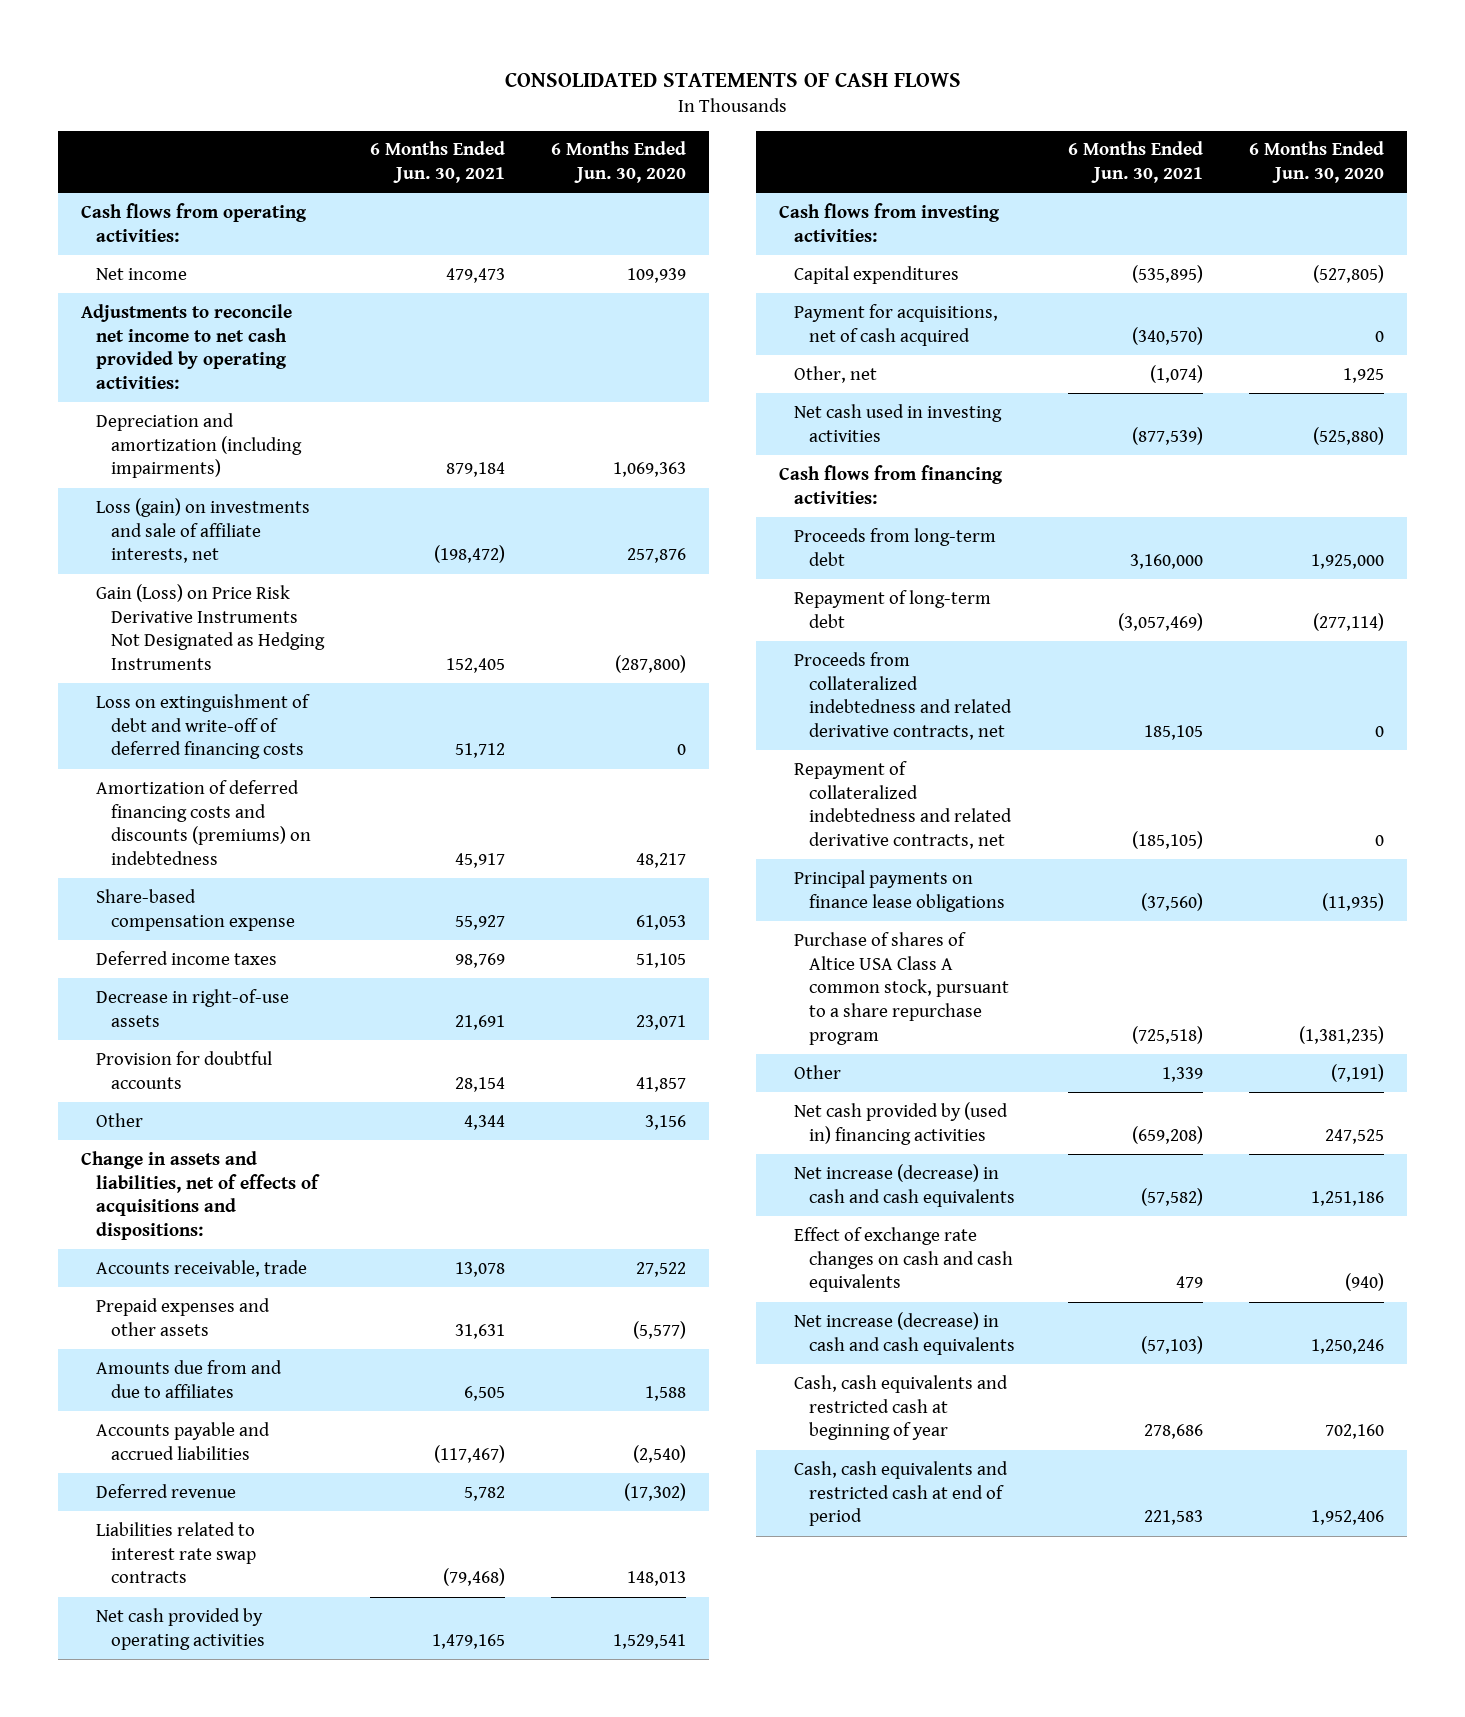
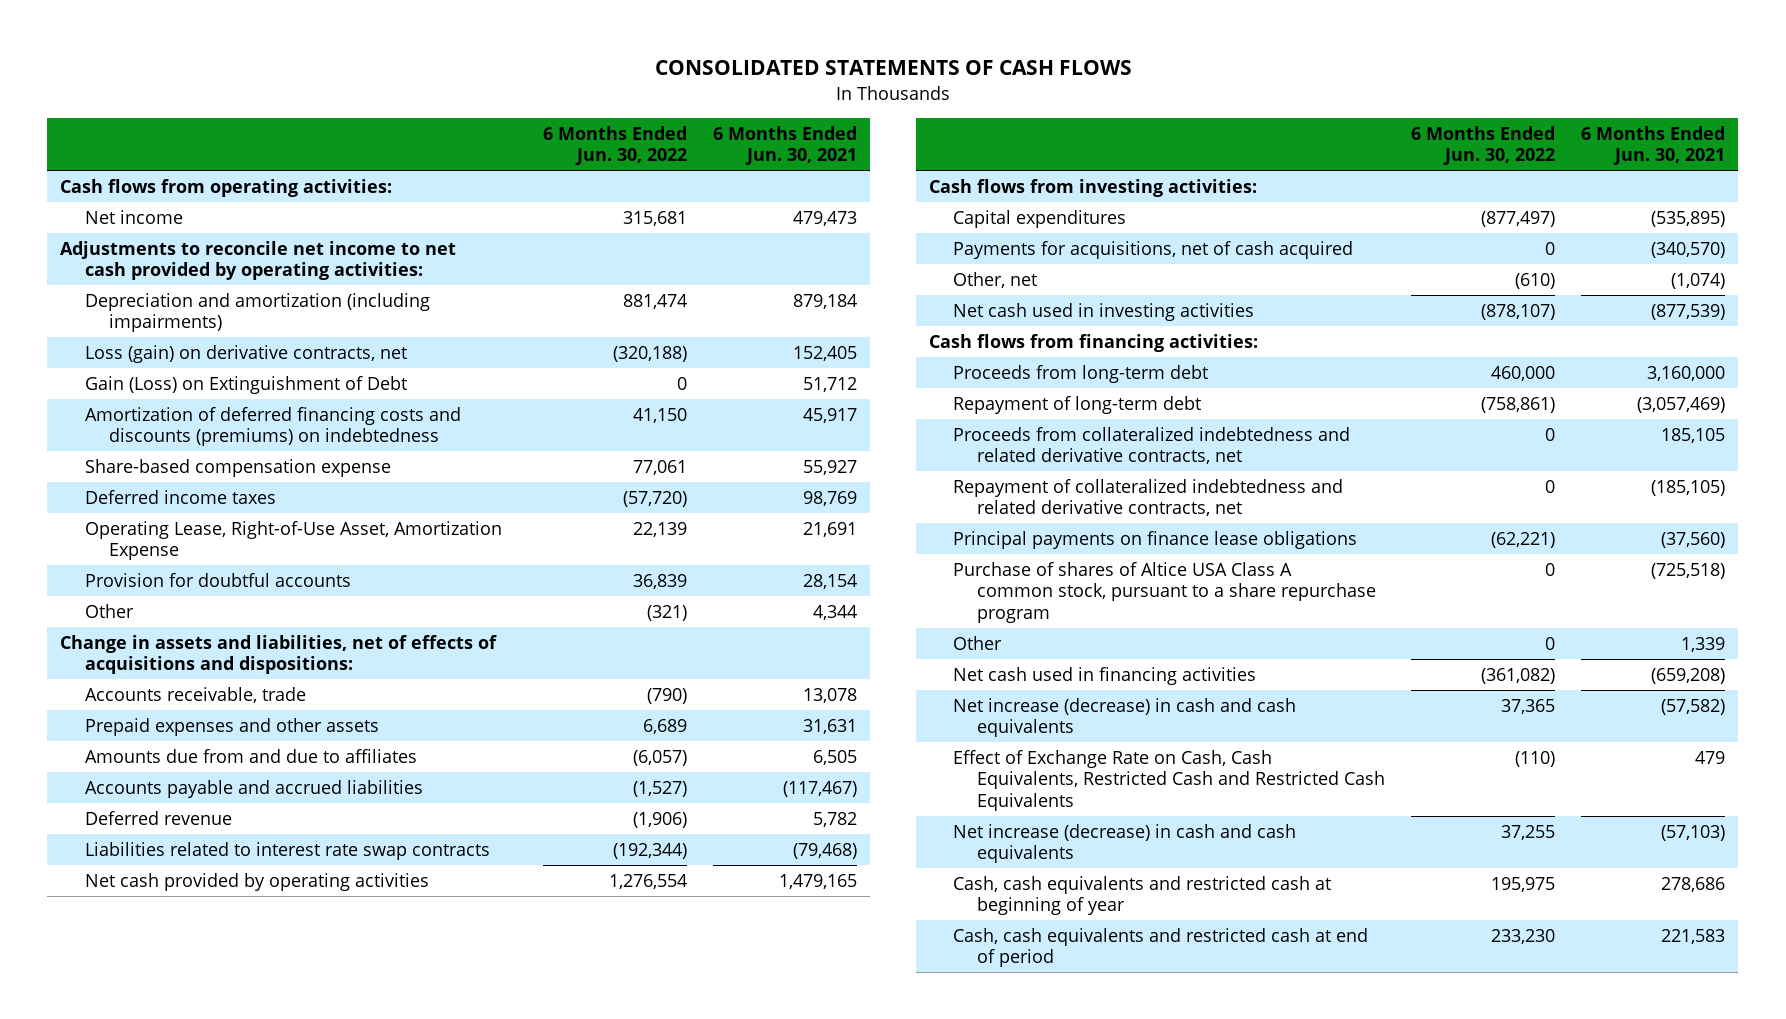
- | 6 Months Ended Jun. 30, 2021 | 6 Months Ended Jun. 30, 2020
+ | 6 Months Ended Jun. 30, 2022 | 6 Months Ended Jun. 30, 2021
- Loss (gain) on investments and sale of affiliate interests, net | (198,472) | 257,876
- Gain (Loss) on Price Risk Derivative Instruments Not Designated as Hedging Instruments | 152,405 | (287,800)
- Loss on extinguishment of debt and write-off of deferred financing costs | 51,712 | 0
+ Loss (gain) on derivative contracts, net | (320,188) | 152,405
+ Gain (Loss) on Extinguishment of Debt | 0 | 51,712
- Decrease in right-of-use assets | 21,691 | 23,071
+ Operating Lease, Right-of-Use Asset, Amortization Expense | 22,139 | 21,691
- Payment for acquisitions, net of cash acquired | (340,570) | 0
+ Payments for acquisitions, net of cash acquired | 0 | (340,570)
- Net cash provided by (used in) financing activities | (659,208) | 247,525
+ Net cash used in financing activities | (361,082) | (659,208)
- Effect of exchange rate changes on cash and cash equivalents | 479 | (940)
+ Effect of Exchange Rate on Cash, Cash Equivalents, Restricted Cash and Restricted Cash Equivalents | (110) | 479

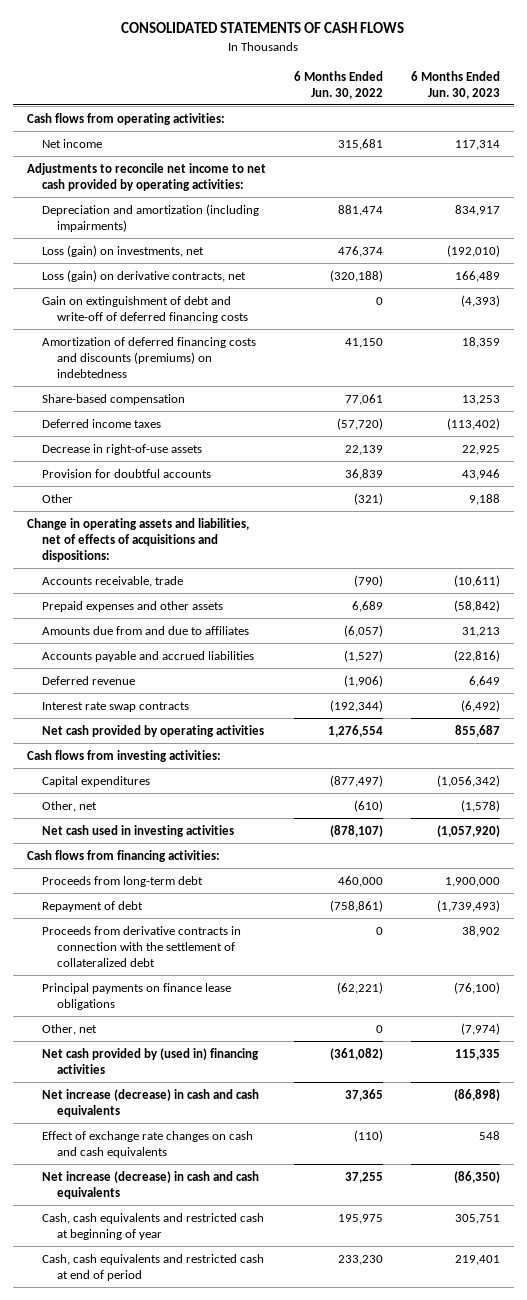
- | 6 Months Ended Jun. 30, 2022 | 6 Months Ended Jun. 30, 2021
+ | 6 Months Ended Jun. 30, 2022 | 6 Months Ended Jun. 30, 2023
+ Loss (gain) on investments, net | 476,374 | (192,010)
- Gain (Loss) on Extinguishment of Debt | 0 | 51,712
+ Gain on extinguishment of debt and write-off of deferred financing costs | 0 | (4,393)
- Share-based compensation expense | 77,061 | 55,927
+ Share-based compensation | 77,061 | 13,253
- Operating Lease, Right-of-Use Asset, Amortization Expense | 22,139 | 21,691
+ Decrease in right-of-use assets | 22,139 | 22,925
- Change in assets and liabilities, net of effects of acquisitions and dispositions:
+ Change in operating assets and liabilities, net of effects of acquisitions and dispositions:
- Liabilities related to interest rate swap contracts | (192,344) | (79,468)
+ Interest rate swap contracts | (192,344) | (6,492)
- Payments for acquisitions, net of cash acquired | 0 | (340,570)
- Repayment of long-term debt | (758,861) | (3,057,469)
- Proceeds from collateralized indebtedness and related derivative contracts, net | 0 | 185,105
- Repayment of collateralized indebtedness and related derivative contracts, net | 0 | (185,105)
+ Repayment of debt | (758,861) | (1,739,493)
+ Proceeds from derivative contracts in connection with the settlement of collateralized debt | 0 | 38,902
- Purchase of shares of Altice USA Class A common stock, pursuant to a share repurchase program | 0 | (725,518)
- Other | 0 | 1,339
- Net cash used in financing activities | (361,082) | (659,208)
+ Other, net | 0 | (7,974)
+ Net cash provided by (used in) financing activities | (361,082) | 115,335
- Effect of Exchange Rate on Cash, Cash Equivalents, Restricted Cash and Restricted Cash Equivalents | (110) | 479
+ Effect of exchange rate changes on cash and cash equivalents | (110) | 548

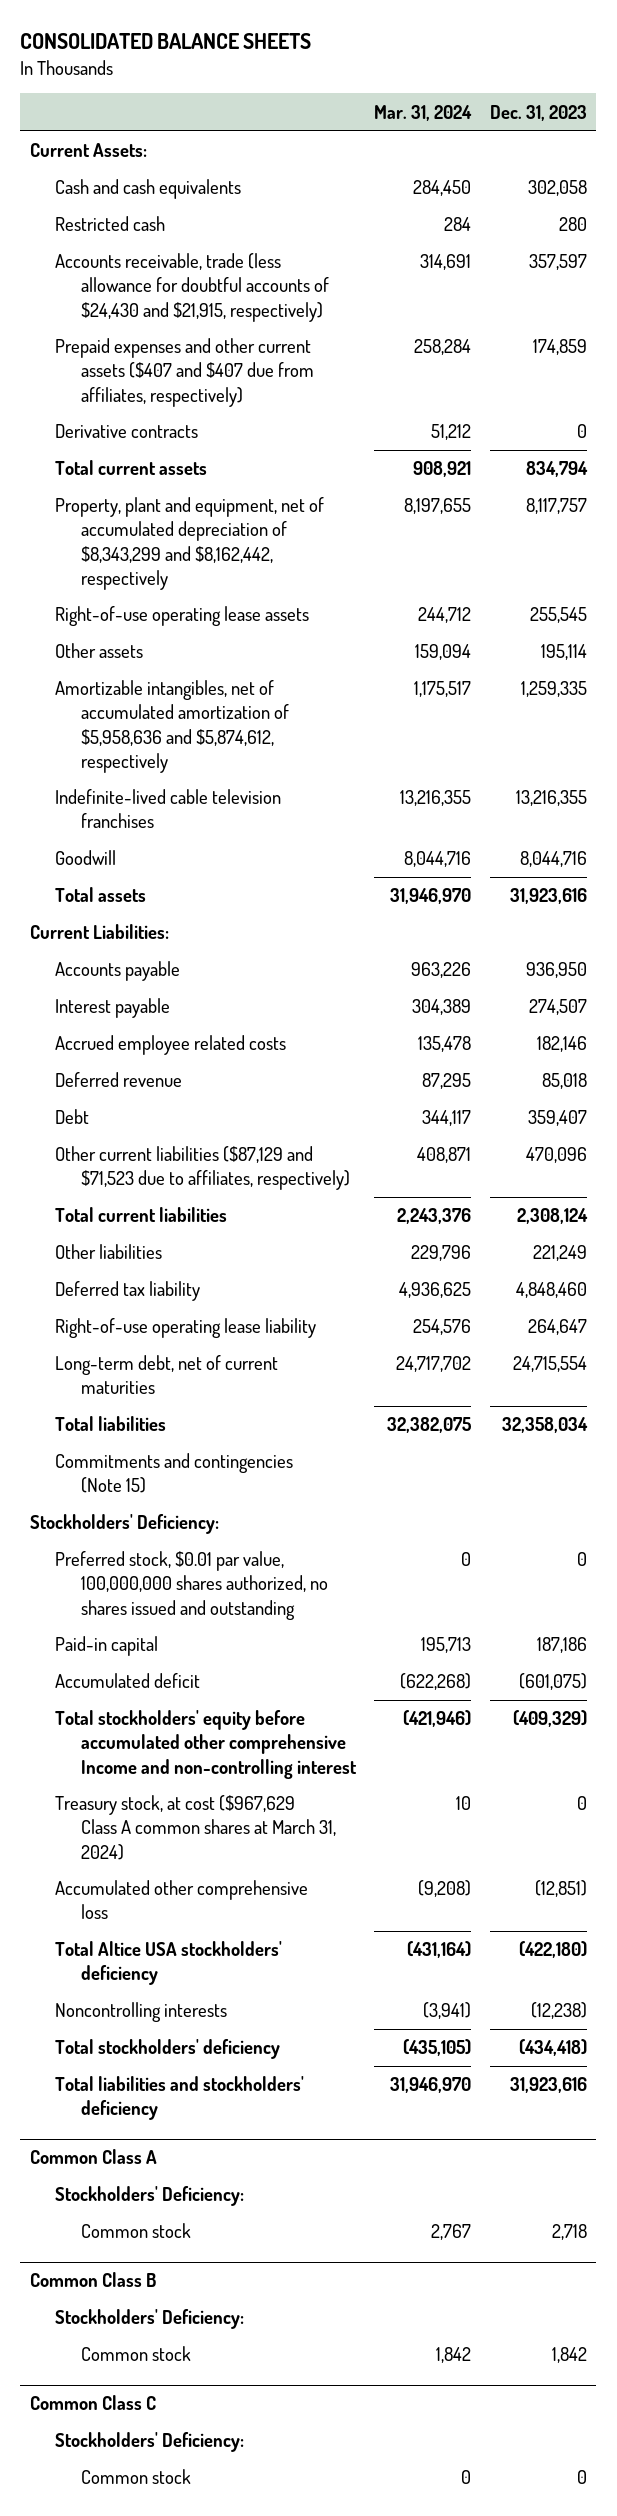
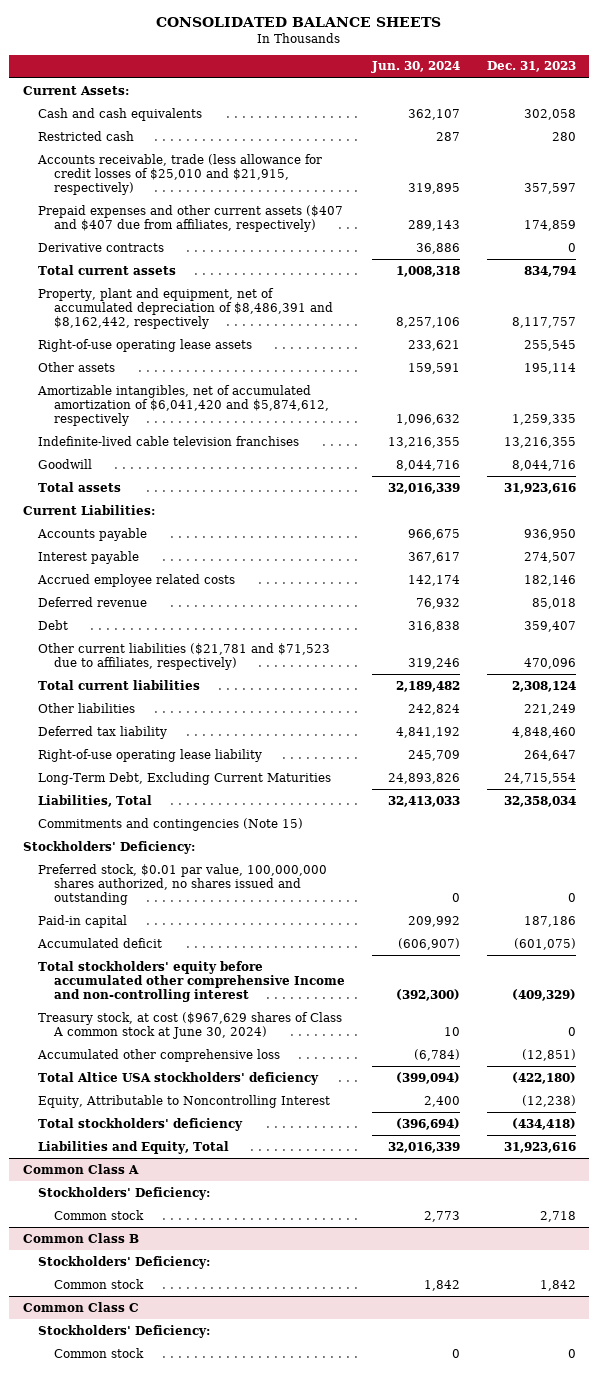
- | Mar. 31, 2024 | Dec. 31, 2023
+ | Jun. 30, 2024 | Dec. 31, 2023
- Accounts receivable, trade (less allowance for doubtful accounts of $24,430 and $21,915, respectively) | 314,691 | 357,597
+ Accounts receivable, trade (less allowance for credit losses of $25,010 and $21,915, respectively) | 319,895 | 357,597
- Property, plant and equipment, net of accumulated depreciation of $8,343,299 and $8,162,442, respectively | 8,197,655 | 8,117,757
+ Property, plant and equipment, net of accumulated depreciation of $8,486,391 and $8,162,442, respectively | 8,257,106 | 8,117,757
- Amortizable intangibles, net of accumulated amortization of $5,958,636 and $5,874,612, respectively | 1,175,517 | 1,259,335
+ Amortizable intangibles, net of accumulated amortization of $6,041,420 and $5,874,612, respectively | 1,096,632 | 1,259,335
- Other current liabilities ($87,129 and $71,523 due to affiliates, respectively) | 408,871 | 470,096
+ Other current liabilities ($21,781 and $71,523 due to affiliates, respectively) | 319,246 | 470,096
- Long-term debt, net of current maturities | 24,717,702 | 24,715,554
- Total liabilities | 32,382,075 | 32,358,034
+ Long-Term Debt, Excluding Current Maturities | 24,893,826 | 24,715,554
+ Liabilities, Total | 32,413,033 | 32,358,034
- Treasury stock, at cost ($967,629 Class A common shares at March 31, 2024) | 10 | 0
+ Treasury stock, at cost ($967,629 shares of Class A common stock at June 30, 2024) | 10 | 0
- Noncontrolling interests | (3,941) | (12,238)
+ Equity, Attributable to Noncontrolling Interest | 2,400 | (12,238)
- Total liabilities and stockholders' deficiency | 31,946,970 | 31,923,616
+ Liabilities and Equity, Total | 32,016,339 | 31,923,616

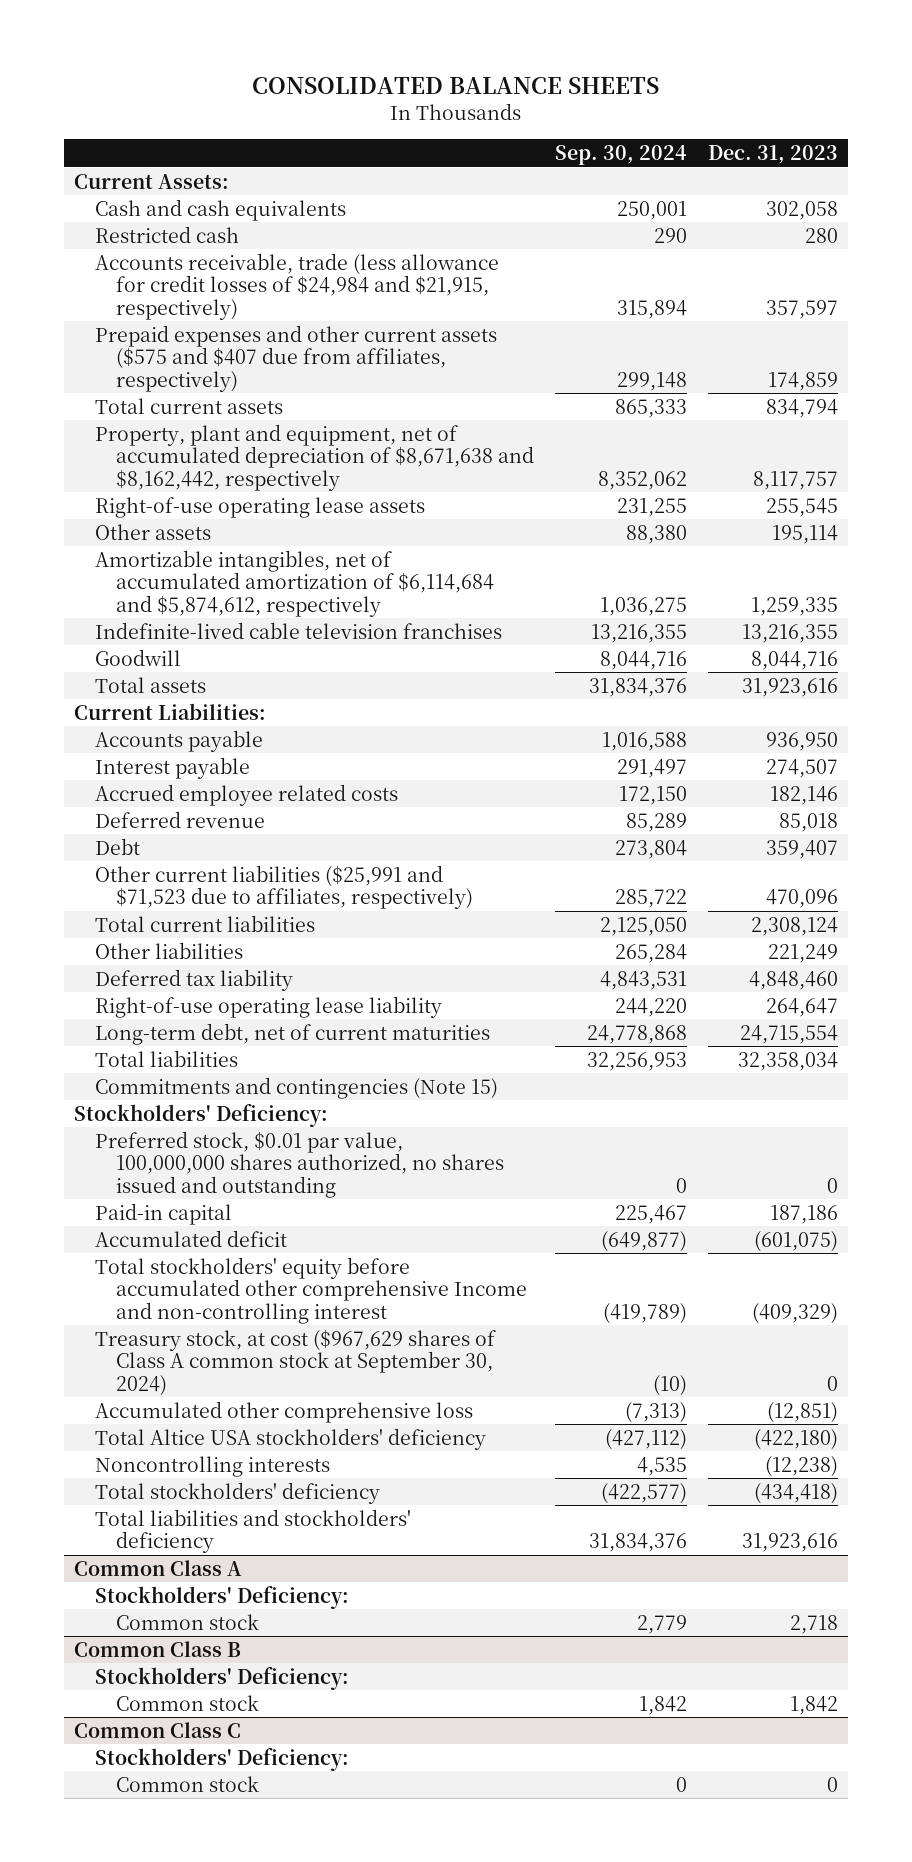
- | Jun. 30, 2024 | Dec. 31, 2023
+ | Sep. 30, 2024 | Dec. 31, 2023
- Accounts receivable, trade (less allowance for credit losses of $25,010 and $21,915, respectively) | 319,895 | 357,597
- Prepaid expenses and other current assets ($407 and $407 due from affiliates, respectively) | 289,143 | 174,859
- Derivative contracts | 36,886 | 0
+ Accounts receivable, trade (less allowance for credit losses of $24,984 and $21,915, respectively) | 315,894 | 357,597
+ Prepaid expenses and other current assets ($575 and $407 due from affiliates, respectively) | 299,148 | 174,859
- Property, plant and equipment, net of accumulated depreciation of $8,486,391 and $8,162,442, respectively | 8,257,106 | 8,117,757
+ Property, plant and equipment, net of accumulated depreciation of $8,671,638 and $8,162,442, respectively | 8,352,062 | 8,117,757
- Amortizable intangibles, net of accumulated amortization of $6,041,420 and $5,874,612, respectively | 1,096,632 | 1,259,335
+ Amortizable intangibles, net of accumulated amortization of $6,114,684 and $5,874,612, respectively | 1,036,275 | 1,259,335
- Other current liabilities ($21,781 and $71,523 due to affiliates, respectively) | 319,246 | 470,096
+ Other current liabilities ($25,991 and $71,523 due to affiliates, respectively) | 285,722 | 470,096
- Long-Term Debt, Excluding Current Maturities | 24,893,826 | 24,715,554
- Liabilities, Total | 32,413,033 | 32,358,034
+ Long-term debt, net of current maturities | 24,778,868 | 24,715,554
+ Total liabilities | 32,256,953 | 32,358,034
- Treasury stock, at cost ($967,629 shares of Class A common stock at June 30, 2024) | 10 | 0
+ Treasury stock, at cost ($967,629 shares of Class A common stock at September 30, 2024) | (10) | 0
- Equity, Attributable to Noncontrolling Interest | 2,400 | (12,238)
+ Noncontrolling interests | 4,535 | (12,238)
- Liabilities and Equity, Total | 32,016,339 | 31,923,616
+ Total liabilities and stockholders' deficiency | 31,834,376 | 31,923,616

